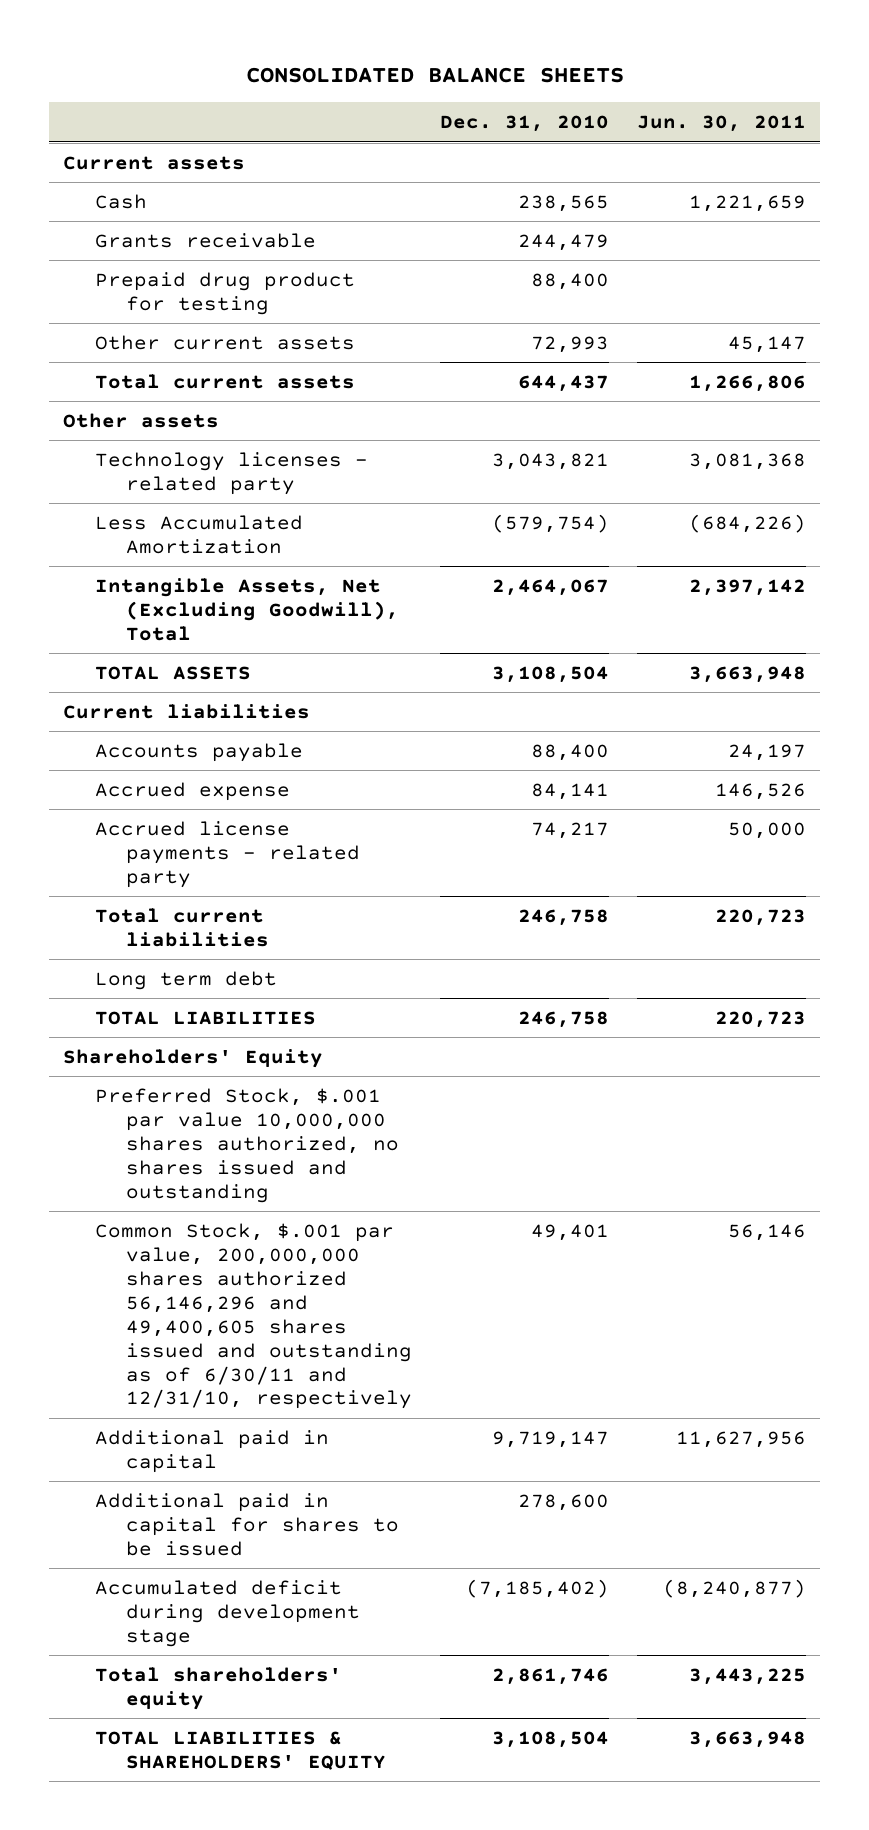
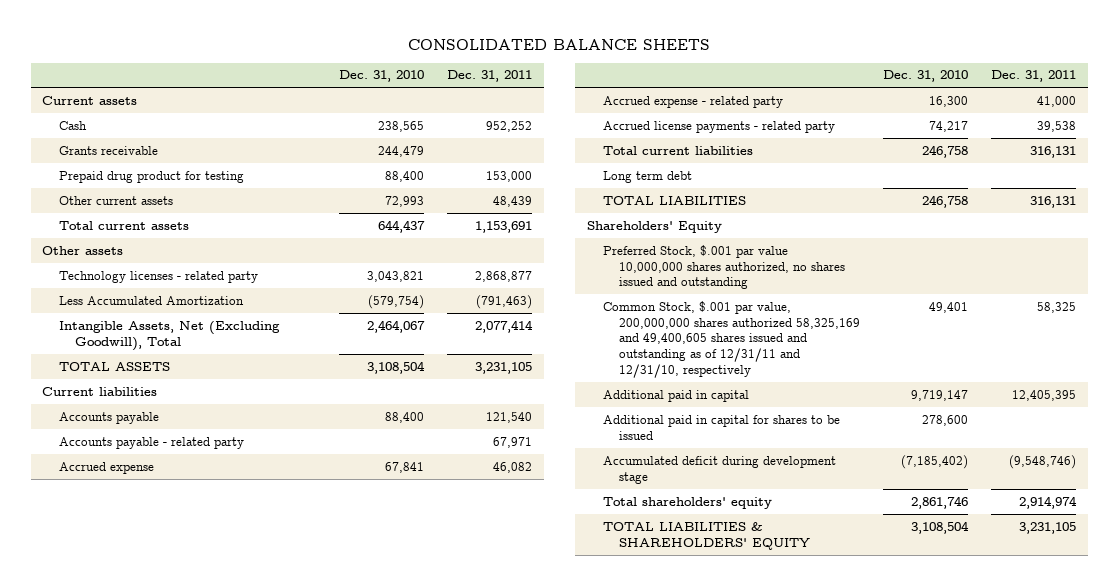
- | Dec. 31, 2010 | Jun. 30, 2011
+ | Dec. 31, 2010 | Dec. 31, 2011
- Accrued expense | 84,141 | 146,526
+ Accounts payable - related party | | 67,971
+ Accrued expense | 67,841 | 46,082
+ Accrued expense - related party | 16,300 | 41,000
- Common Stock, $.001 par value, 200,000,000 shares authorized 56,146,296 and 49,400,605 shares issued and outstanding as of 6/30/11 and 12/31/10, respectively | 49,401 | 56,146
+ Common Stock, $.001 par value, 200,000,000 shares authorized 58,325,169 and 49,400,605 shares issued and outstanding as of 12/31/11 and 12/31/10, respectively | 49,401 | 58,325

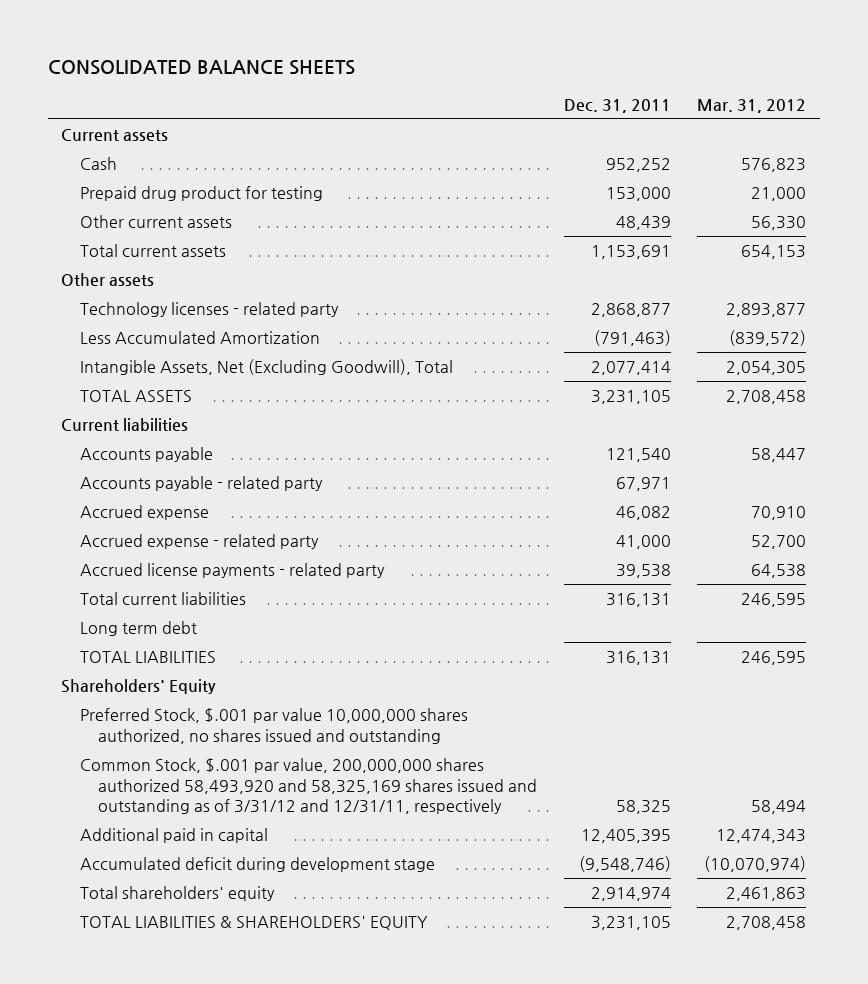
- | Dec. 31, 2010 | Dec. 31, 2011
+ | Dec. 31, 2011 | Mar. 31, 2012
- Grants receivable | 244,479 |
- Common Stock, $.001 par value, 200,000,000 shares authorized 58,325,169 and 49,400,605 shares issued and outstanding as of 12/31/11 and 12/31/10, respectively | 49,401 | 58,325
+ Common Stock, $.001 par value, 200,000,000 shares authorized 58,493,920 and 58,325,169 shares issued and outstanding as of 3/31/12 and 12/31/11, respectively | 58,325 | 58,494
- Additional paid in capital for shares to be issued | 278,600 |

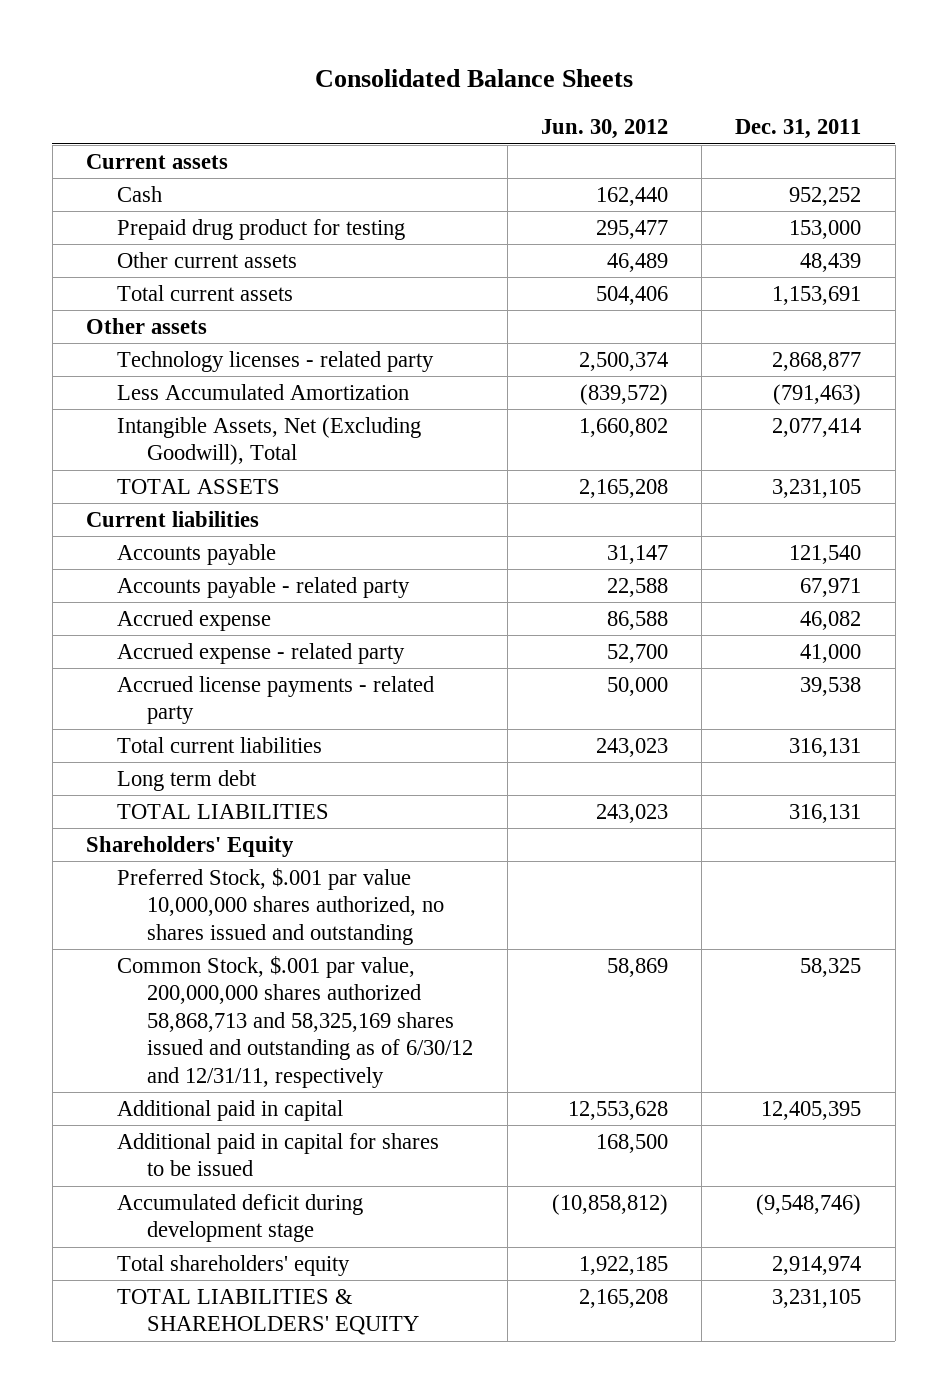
- CONSOLIDATED BALANCE SHEETS
+ Consolidated Balance Sheets
- | Dec. 31, 2011 | Mar. 31, 2012
+ | Jun. 30, 2012 | Dec. 31, 2011
- Common Stock, $.001 par value, 200,000,000 shares authorized 58,493,920 and 58,325,169 shares issued and outstanding as of 3/31/12 and 12/31/11, respectively | 58,325 | 58,494
+ Common Stock, $.001 par value, 200,000,000 shares authorized 58,868,713 and 58,325,169 shares issued and outstanding as of 6/30/12 and 12/31/11, respectively | 58,869 | 58,325
+ Additional paid in capital for shares to be issued | 168,500 |

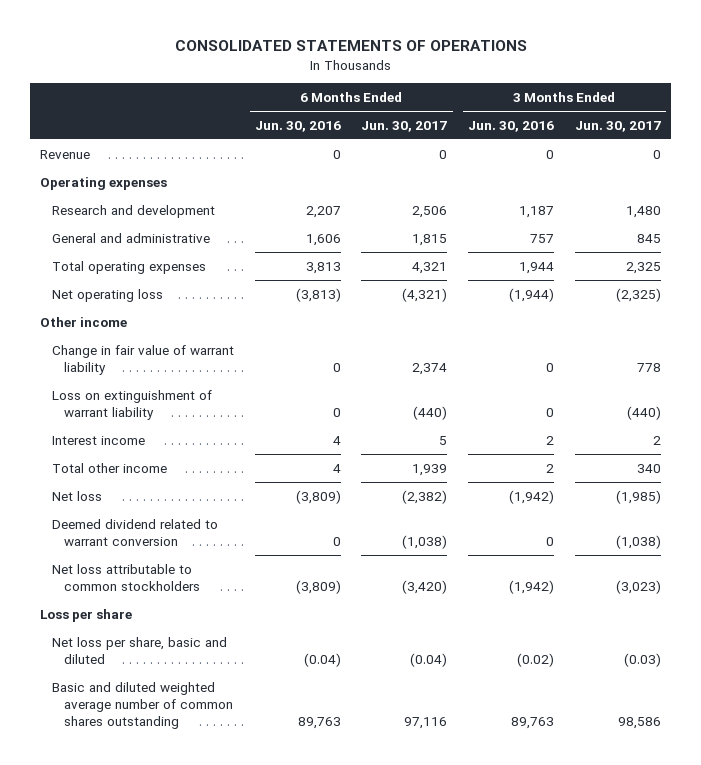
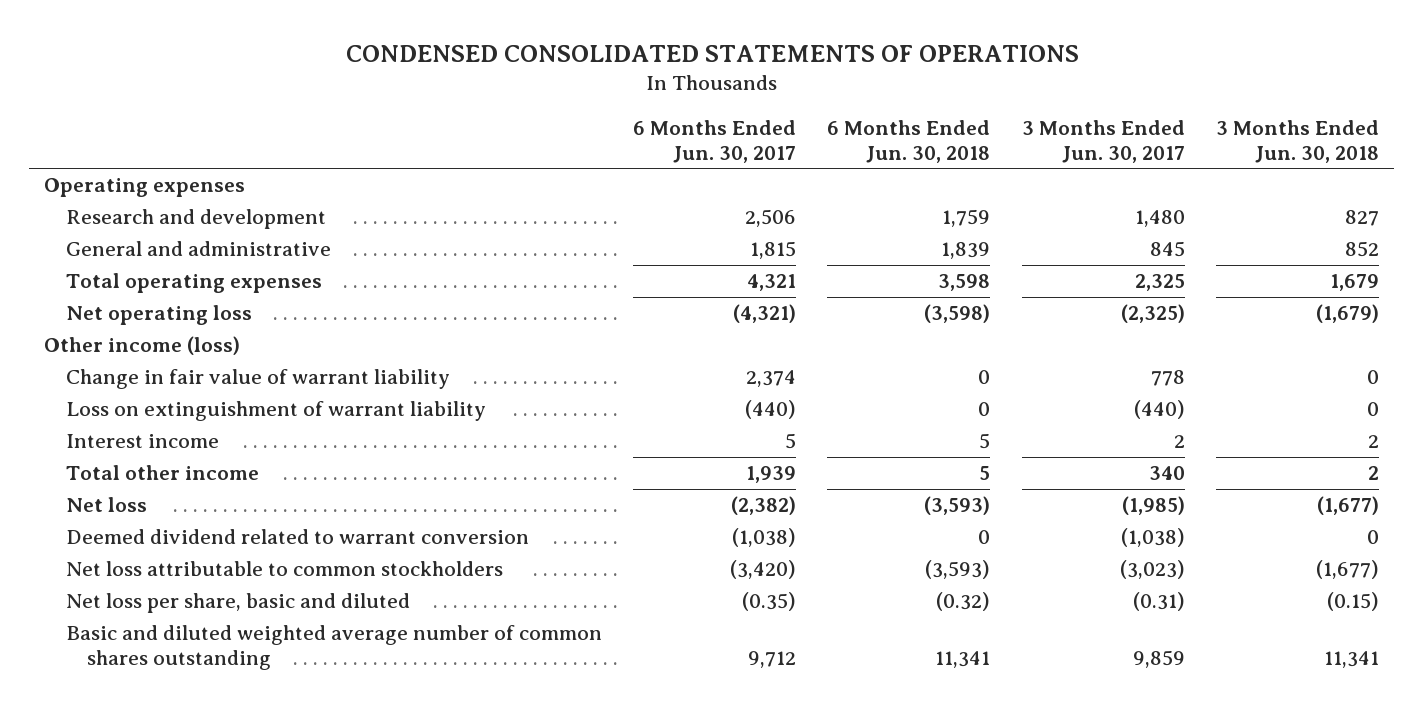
- CONSOLIDATED STATEMENTS OF OPERATIONS
+ CONDENSED CONSOLIDATED STATEMENTS OF OPERATIONS
- | 6 Months Ended Jun. 30, 2016 | 6 Months Ended Jun. 30, 2017 | 3 Months Ended Jun. 30, 2016 | 3 Months Ended Jun. 30, 2017
+ | 6 Months Ended Jun. 30, 2017 | 6 Months Ended Jun. 30, 2018 | 3 Months Ended Jun. 30, 2017 | 3 Months Ended Jun. 30, 2018
- Revenue | 0 | 0 | 0 | 0
- Other income
+ Other income (loss)
- Loss per share
- Net loss per share, basic and diluted | (0.04) | (0.04) | (0.02) | (0.03)
- Basic and diluted weighted average number of common shares outstanding | 89,763 | 97,116 | 89,763 | 98,586
+ Net loss per share, basic and diluted | (0.35) | (0.32) | (0.31) | (0.15)
+ Basic and diluted weighted average number of common shares outstanding | 9,712 | 11,341 | 9,859 | 11,341

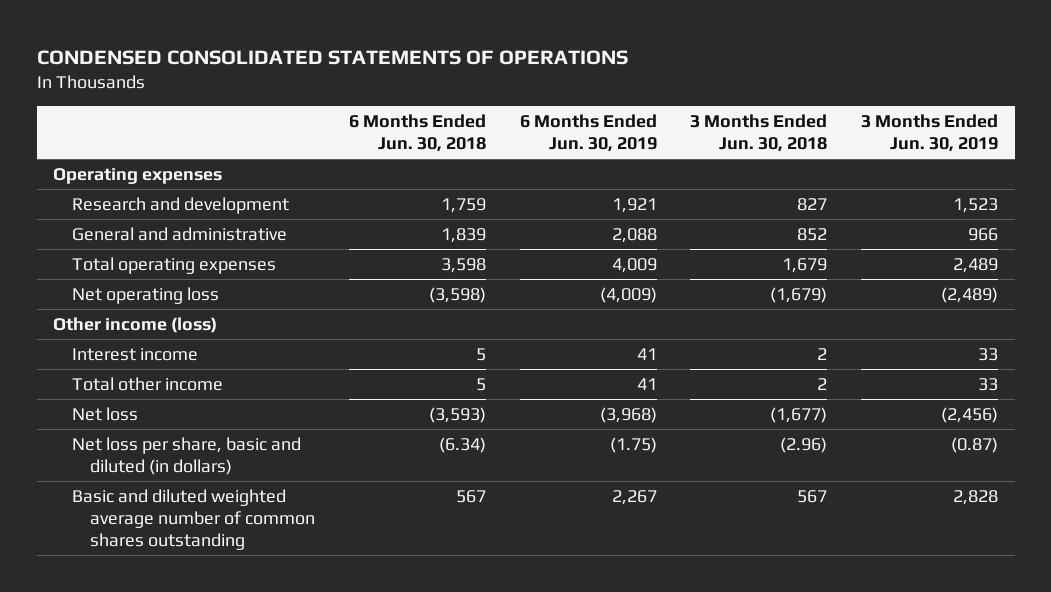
- | 6 Months Ended Jun. 30, 2017 | 6 Months Ended Jun. 30, 2018 | 3 Months Ended Jun. 30, 2017 | 3 Months Ended Jun. 30, 2018
+ | 6 Months Ended Jun. 30, 2018 | 6 Months Ended Jun. 30, 2019 | 3 Months Ended Jun. 30, 2018 | 3 Months Ended Jun. 30, 2019
- Change in fair value of warrant liability | 2,374 | 0 | 778 | 0
- Loss on extinguishment of warrant liability | (440) | 0 | (440) | 0
- Deemed dividend related to warrant conversion | (1,038) | 0 | (1,038) | 0
- Net loss attributable to common stockholders | (3,420) | (3,593) | (3,023) | (1,677)
- Net loss per share, basic and diluted | (0.35) | (0.32) | (0.31) | (0.15)
- Basic and diluted weighted average number of common shares outstanding | 9,712 | 11,341 | 9,859 | 11,341
+ Net loss per share, basic and diluted (in dollars) | (6.34) | (1.75) | (2.96) | (0.87)
+ Basic and diluted weighted average number of common shares outstanding | 567 | 2,267 | 567 | 2,828

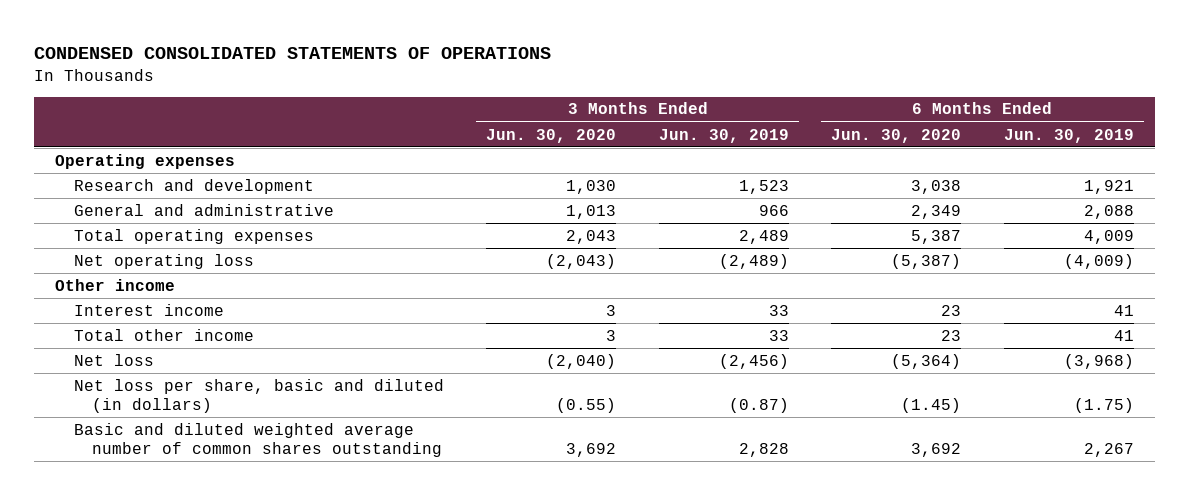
- | 6 Months Ended Jun. 30, 2018 | 6 Months Ended Jun. 30, 2019 | 3 Months Ended Jun. 30, 2018 | 3 Months Ended Jun. 30, 2019
+ | 3 Months Ended Jun. 30, 2020 | 3 Months Ended Jun. 30, 2019 | 6 Months Ended Jun. 30, 2020 | 6 Months Ended Jun. 30, 2019
- Other income (loss)
+ Other income

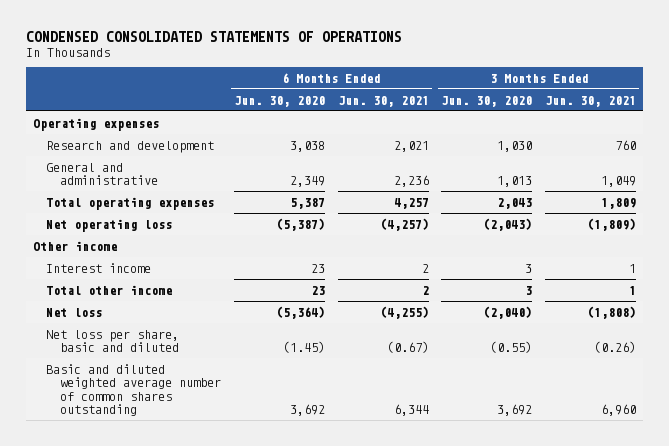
- | 3 Months Ended Jun. 30, 2020 | 3 Months Ended Jun. 30, 2019 | 6 Months Ended Jun. 30, 2020 | 6 Months Ended Jun. 30, 2019
+ | 6 Months Ended Jun. 30, 2020 | 6 Months Ended Jun. 30, 2021 | 3 Months Ended Jun. 30, 2020 | 3 Months Ended Jun. 30, 2021
- Net loss per share, basic and diluted (in dollars) | (0.55) | (0.87) | (1.45) | (1.75)
+ Net loss per share, basic and diluted | (1.45) | (0.67) | (0.55) | (0.26)

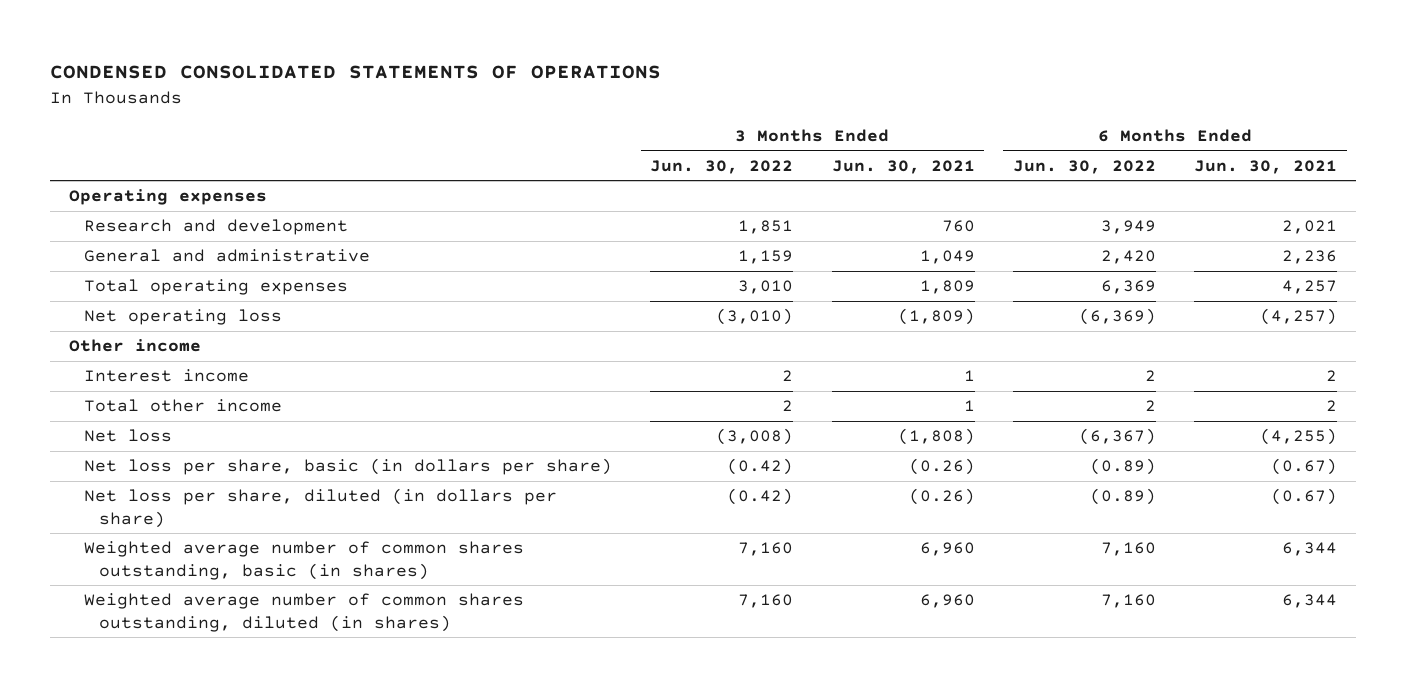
- | 6 Months Ended Jun. 30, 2020 | 6 Months Ended Jun. 30, 2021 | 3 Months Ended Jun. 30, 2020 | 3 Months Ended Jun. 30, 2021
+ | 3 Months Ended Jun. 30, 2022 | 3 Months Ended Jun. 30, 2021 | 6 Months Ended Jun. 30, 2022 | 6 Months Ended Jun. 30, 2021
- Net loss per share, basic and diluted | (1.45) | (0.67) | (0.55) | (0.26)
- Basic and diluted weighted average number of common shares outstanding | 3,692 | 6,344 | 3,692 | 6,960
+ Net loss per share, basic (in dollars per share) | (0.42) | (0.26) | (0.89) | (0.67)
+ Net loss per share, diluted (in dollars per share) | (0.42) | (0.26) | (0.89) | (0.67)
+ Weighted average number of common shares outstanding, basic (in shares) | 7,160 | 6,960 | 7,160 | 6,344
+ Weighted average number of common shares outstanding, diluted (in shares) | 7,160 | 6,960 | 7,160 | 6,344

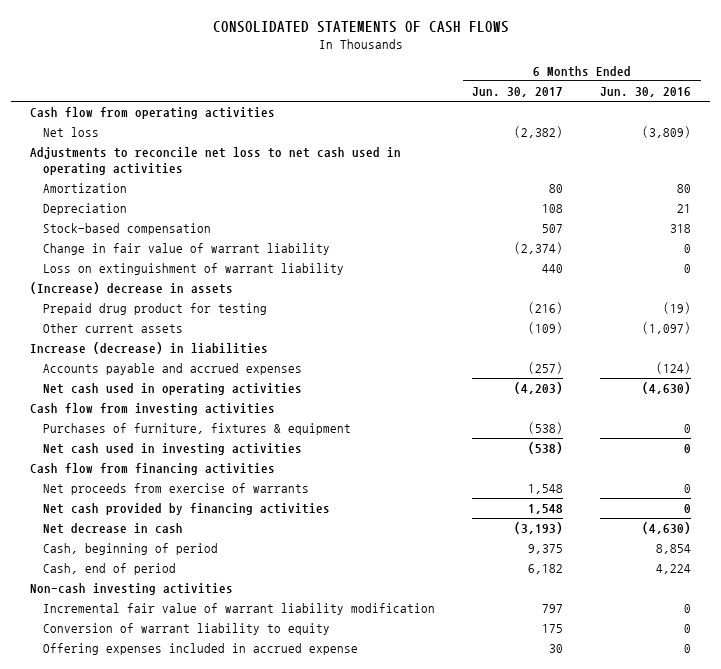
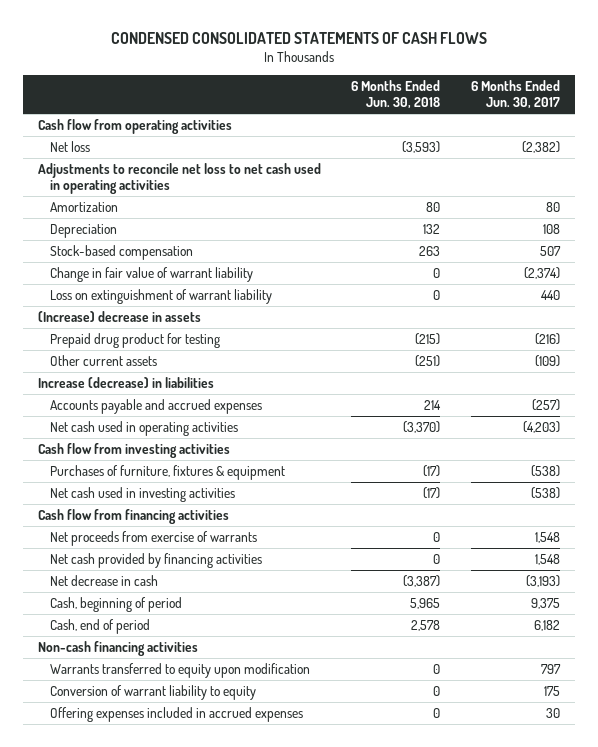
- CONSOLIDATED STATEMENTS OF CASH FLOWS
+ CONDENSED CONSOLIDATED STATEMENTS OF CASH FLOWS
- | 6 Months Ended Jun. 30, 2017 | 6 Months Ended Jun. 30, 2016
+ | 6 Months Ended Jun. 30, 2018 | 6 Months Ended Jun. 30, 2017
- Non-cash investing activities
- Incremental fair value of warrant liability modification | 797 | 0
+ Non-cash financing activities
+ Warrants transferred to equity upon modification | 0 | 797
- Offering expenses included in accrued expense | 30 | 0
+ Offering expenses included in accrued expenses | 0 | 30

